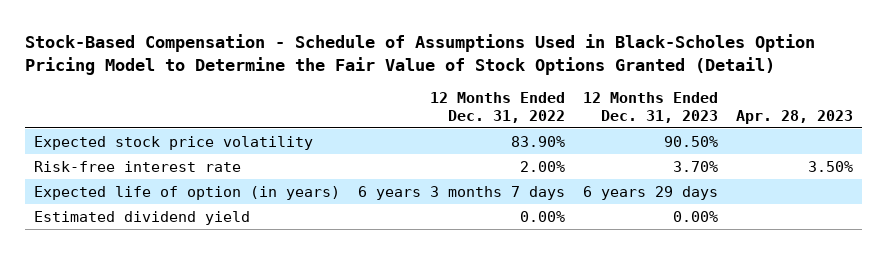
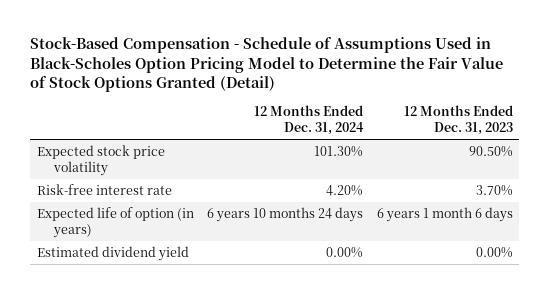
- | 12 Months Ended Dec. 31, 2022 | 12 Months Ended Dec. 31, 2023 | Apr. 28, 2023
+ | 12 Months Ended Dec. 31, 2024 | 12 Months Ended Dec. 31, 2023
- Expected life of option (in years) | 6 years 3 months 7 days | 6 years 29 days |
+ Expected life of option (in years) | 6 years 10 months 24 days | 6 years 1 month 6 days

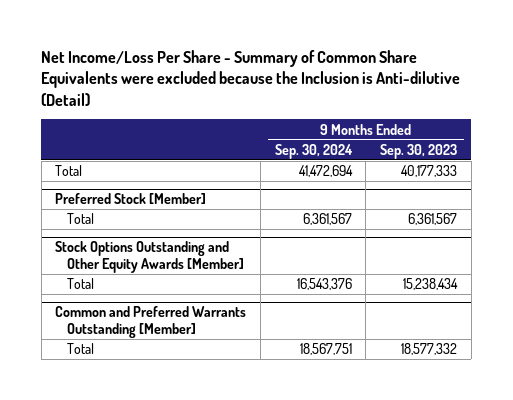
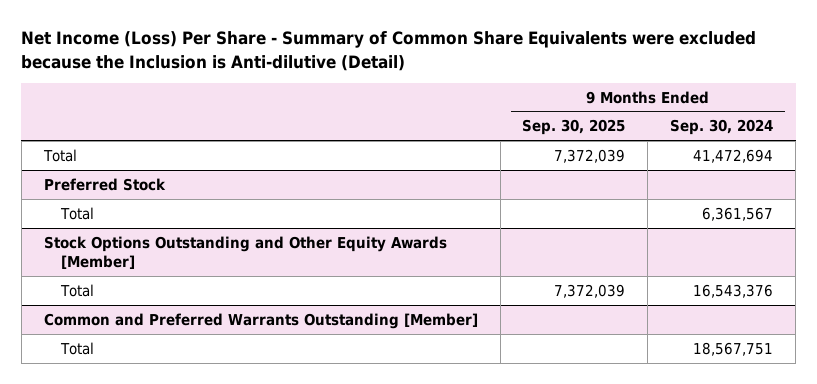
- Net Income/Loss Per Share - Summary of Common Share Equivalents were excluded because the Inclusion is Anti-dilutive (Detail)
+ Net Income (Loss) Per Share - Summary of Common Share Equivalents were excluded because the Inclusion is Anti-dilutive (Detail)
- | 9 Months Ended Sep. 30, 2024 | 9 Months Ended Sep. 30, 2023
+ | 9 Months Ended Sep. 30, 2025 | 9 Months Ended Sep. 30, 2024
- Preferred Stock [Member]
+ Preferred Stock

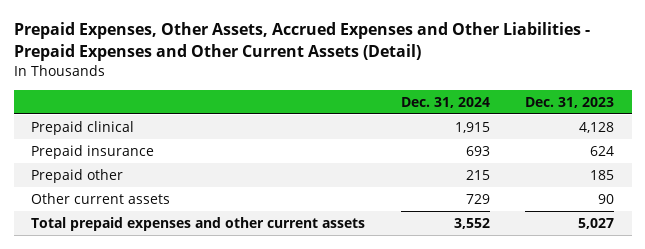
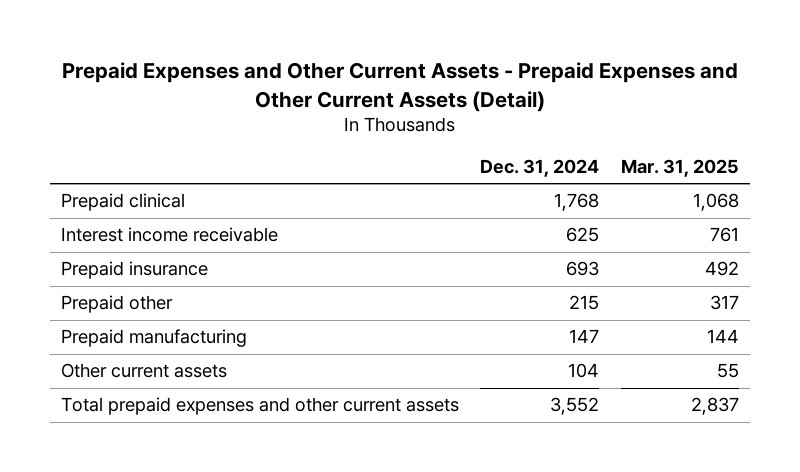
- Prepaid Expenses, Other Assets, Accrued Expenses and Other Liabilities - Prepaid Expenses and Other Current Assets (Detail)
+ Prepaid Expenses and Other Current Assets - Prepaid Expenses and Other Current Assets (Detail)
- | Dec. 31, 2024 | Dec. 31, 2023
+ | Dec. 31, 2024 | Mar. 31, 2025
- Prepaid clinical | 1,915 | 4,128
+ Prepaid clinical | 1,768 | 1,068
+ Interest income receivable | 625 | 761
- Other current assets | 729 | 90
+ Prepaid manufacturing | 147 | 144
+ Other current assets | 104 | 55

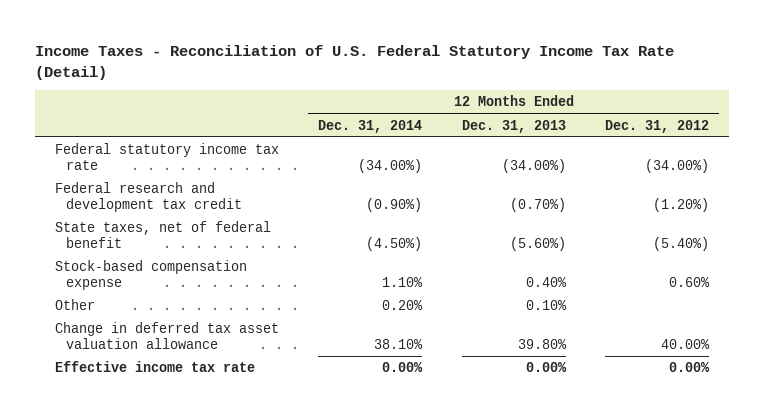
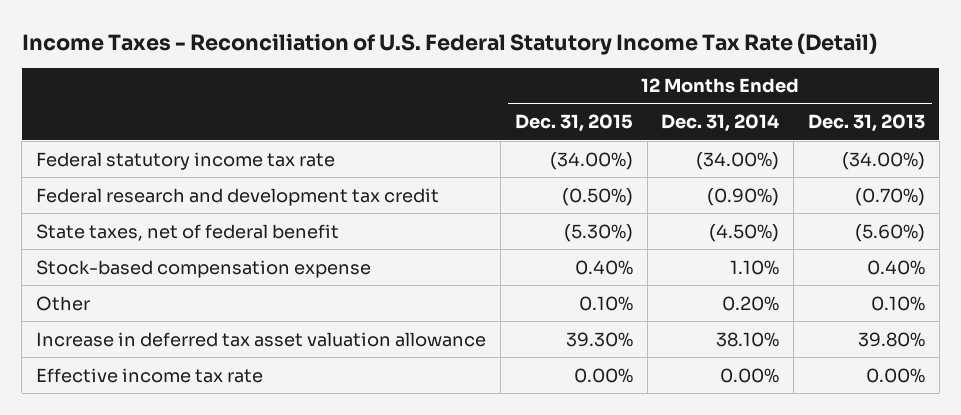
- | 12 Months Ended Dec. 31, 2014 | 12 Months Ended Dec. 31, 2013 | 12 Months Ended Dec. 31, 2012
+ | 12 Months Ended Dec. 31, 2015 | 12 Months Ended Dec. 31, 2014 | 12 Months Ended Dec. 31, 2013
- Change in deferred tax asset valuation allowance | 38.10% | 39.80% | 40.00%
+ Increase in deferred tax asset valuation allowance | 39.30% | 38.10% | 39.80%

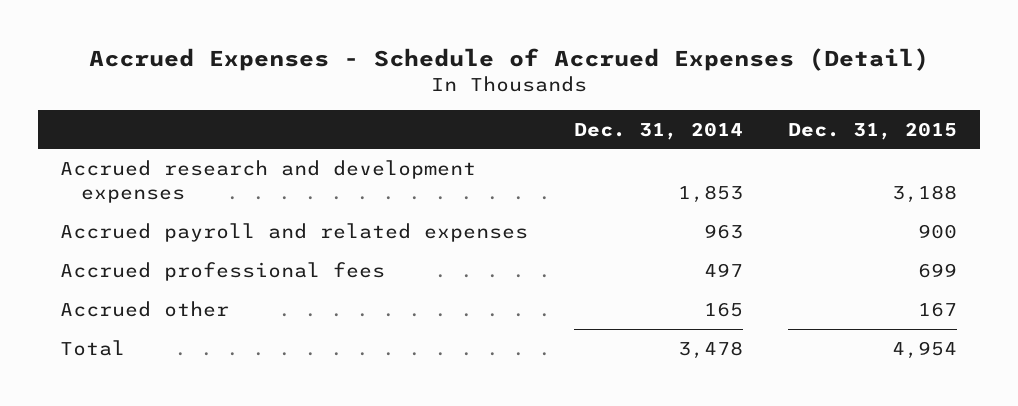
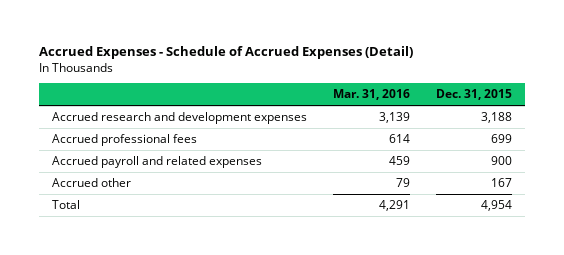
- | Dec. 31, 2014 | Dec. 31, 2015
+ | Mar. 31, 2016 | Dec. 31, 2015
moved down: Accrued payroll and related expenses | 459 | 900

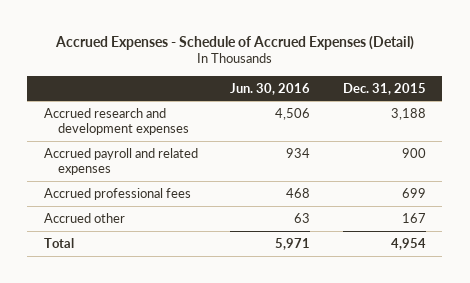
- | Mar. 31, 2016 | Dec. 31, 2015
+ | Jun. 30, 2016 | Dec. 31, 2015
moved down: Accrued professional fees | 468 | 699

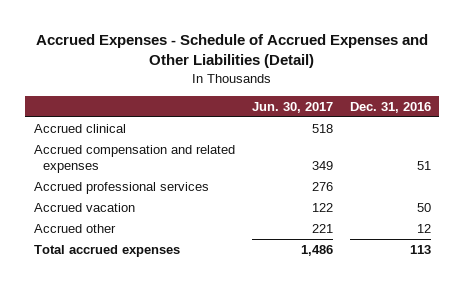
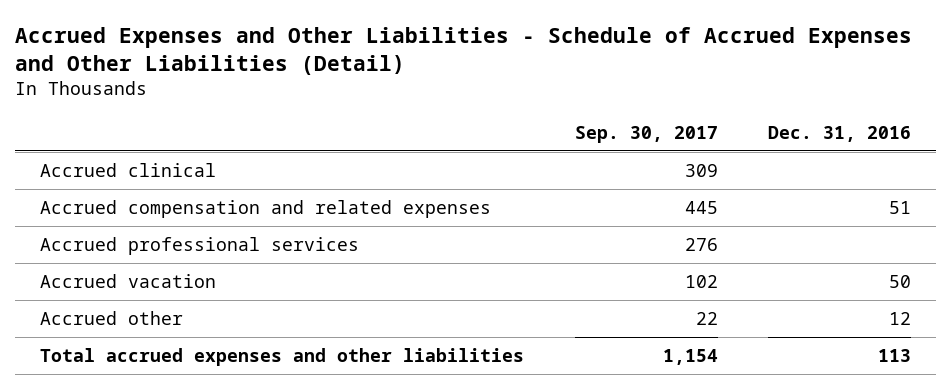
- Accrued Expenses - Schedule of Accrued Expenses and Other Liabilities (Detail)
+ Accrued Expenses and Other Liabilities - Schedule of Accrued Expenses and Other Liabilities (Detail)
- | Jun. 30, 2017 | Dec. 31, 2016
+ | Sep. 30, 2017 | Dec. 31, 2016
- Total accrued expenses | 1,486 | 113
+ Total accrued expenses and other liabilities | 1,154 | 113

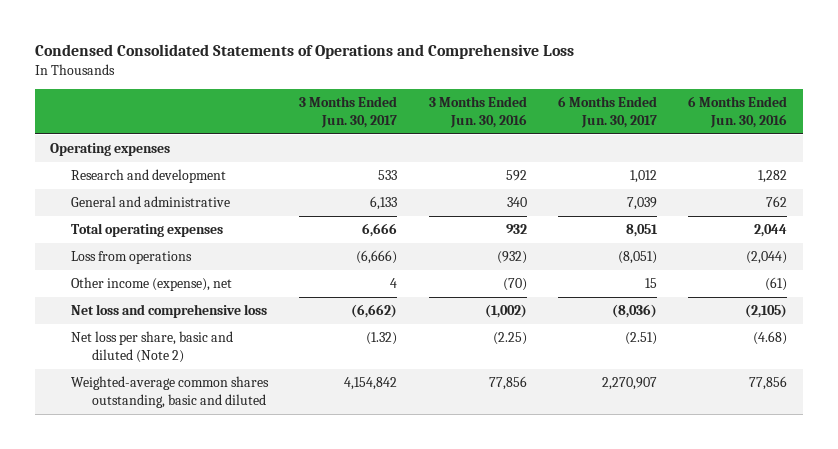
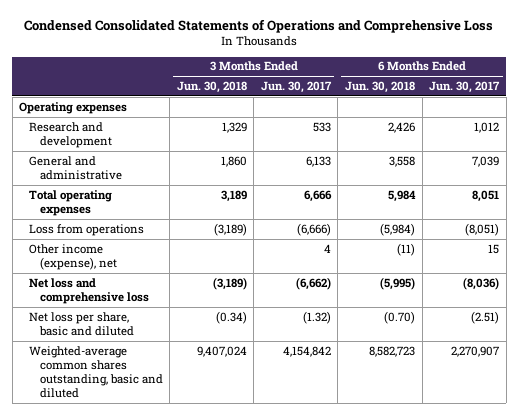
- | 3 Months Ended Jun. 30, 2017 | 3 Months Ended Jun. 30, 2016 | 6 Months Ended Jun. 30, 2017 | 6 Months Ended Jun. 30, 2016
+ | 3 Months Ended Jun. 30, 2018 | 3 Months Ended Jun. 30, 2017 | 6 Months Ended Jun. 30, 2018 | 6 Months Ended Jun. 30, 2017
- Net loss per share, basic and diluted (Note 2) | (1.32) | (2.25) | (2.51) | (4.68)
+ Net loss per share, basic and diluted | (0.34) | (1.32) | (0.70) | (2.51)

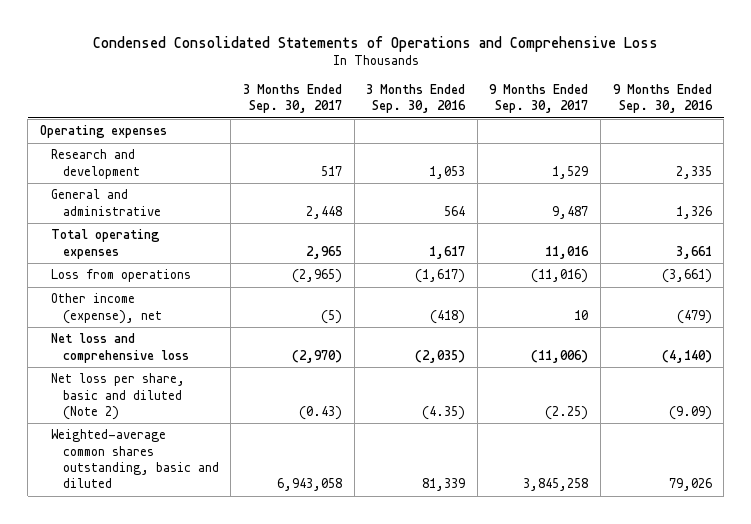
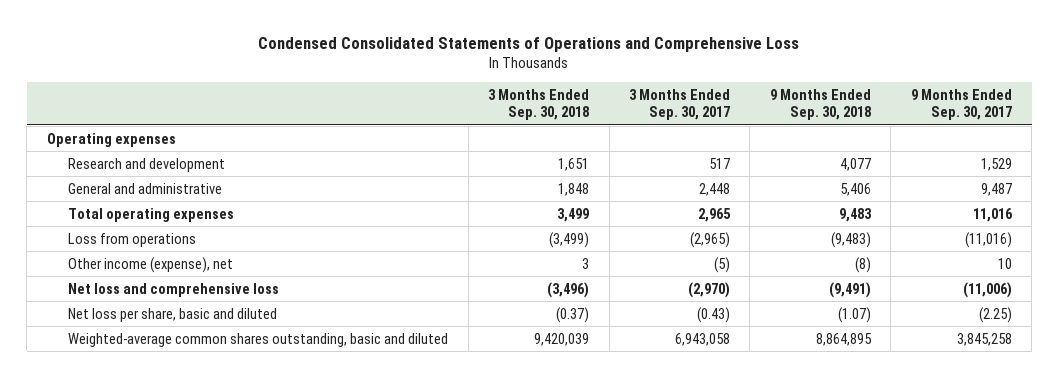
- | 3 Months Ended Sep. 30, 2017 | 3 Months Ended Sep. 30, 2016 | 9 Months Ended Sep. 30, 2017 | 9 Months Ended Sep. 30, 2016
+ | 3 Months Ended Sep. 30, 2018 | 3 Months Ended Sep. 30, 2017 | 9 Months Ended Sep. 30, 2018 | 9 Months Ended Sep. 30, 2017
- Net loss per share, basic and diluted (Note 2) | (0.43) | (4.35) | (2.25) | (9.09)
+ Net loss per share, basic and diluted | (0.37) | (0.43) | (1.07) | (2.25)

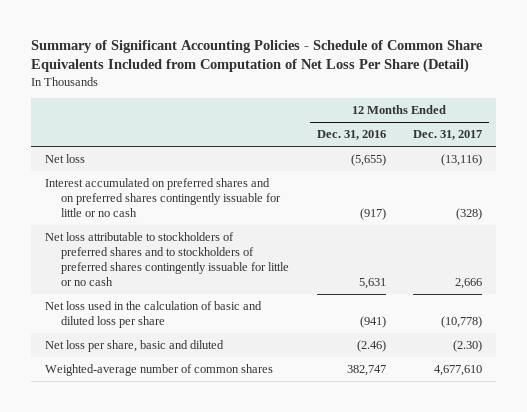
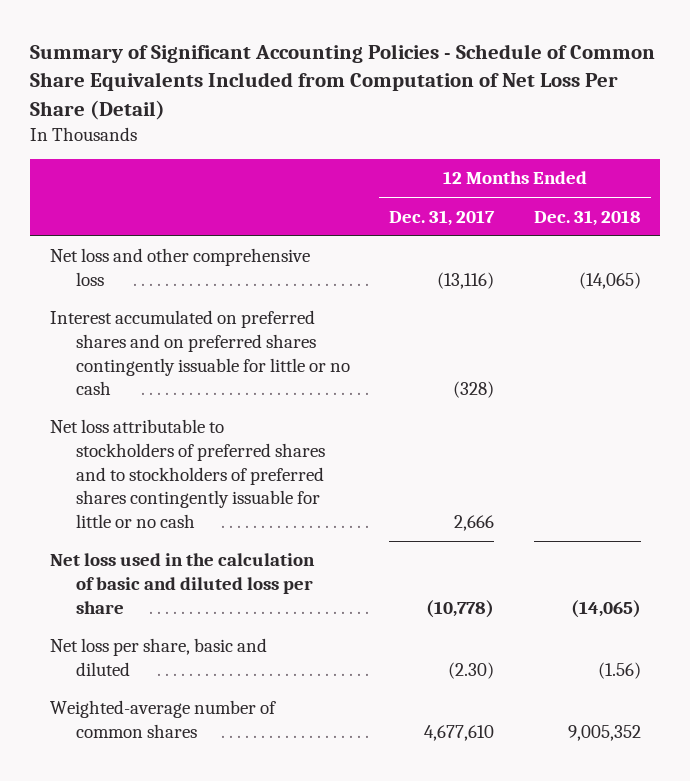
- | 12 Months Ended Dec. 31, 2016 | 12 Months Ended Dec. 31, 2017
+ | 12 Months Ended Dec. 31, 2017 | 12 Months Ended Dec. 31, 2018
- Net loss | (5,655) | (13,116)
+ Net loss and other comprehensive loss | (13,116) | (14,065)

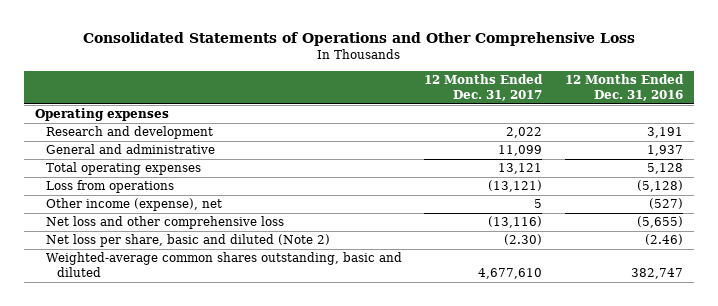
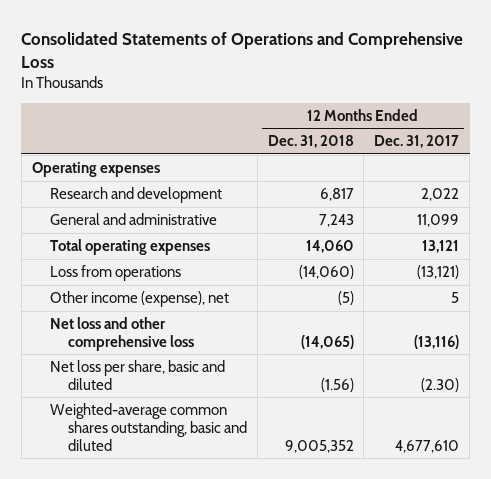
- Consolidated Statements of Operations and Other Comprehensive Loss
+ Consolidated Statements of Operations and Comprehensive Loss
- | 12 Months Ended Dec. 31, 2017 | 12 Months Ended Dec. 31, 2016
+ | 12 Months Ended Dec. 31, 2018 | 12 Months Ended Dec. 31, 2017
- Net loss per share, basic and diluted (Note 2) | (2.30) | (2.46)
+ Net loss per share, basic and diluted | (1.56) | (2.30)

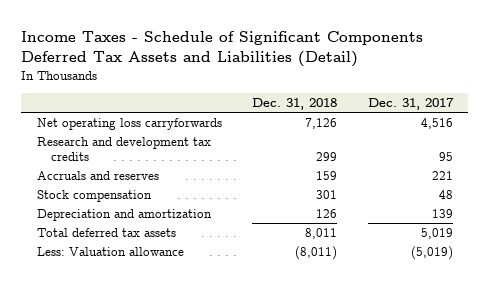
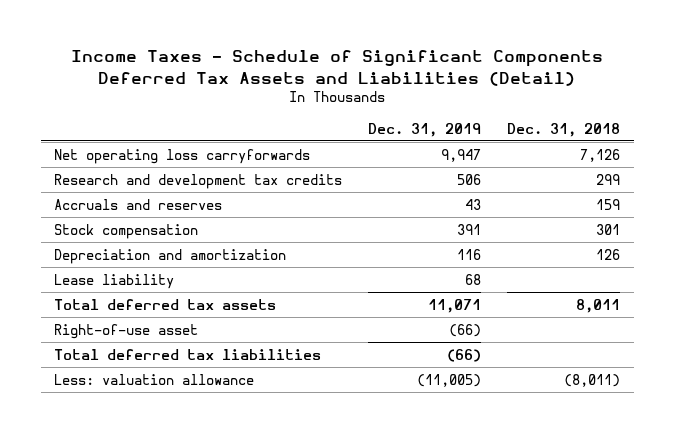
- | Dec. 31, 2018 | Dec. 31, 2017
+ | Dec. 31, 2019 | Dec. 31, 2018
+ Lease liability | 68 |
- Less: Valuation allowance | (8,011) | (5,019)
+ Right-of-use asset | (66) |
+ Total deferred tax liabilities | (66) |
+ Less: valuation allowance | (11,005) | (8,011)

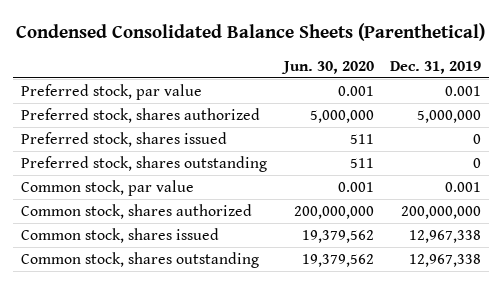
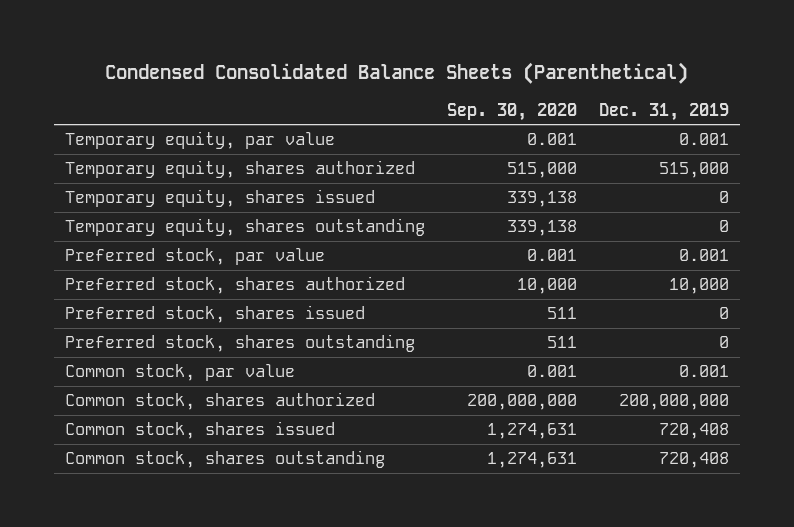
- | Jun. 30, 2020 | Dec. 31, 2019
+ | Sep. 30, 2020 | Dec. 31, 2019
+ Temporary equity, par value | 0.001 | 0.001
+ Temporary equity, shares authorized | 515,000 | 515,000
+ Temporary equity, shares issued | 339,138 | 0
+ Temporary equity, shares outstanding | 339,138 | 0
- Preferred stock, shares authorized | 5,000,000 | 5,000,000
+ Preferred stock, shares authorized | 10,000 | 10,000
- Common stock, shares issued | 19,379,562 | 12,967,338
- Common stock, shares outstanding | 19,379,562 | 12,967,338
+ Common stock, shares issued | 1,274,631 | 720,408
+ Common stock, shares outstanding | 1,274,631 | 720,408

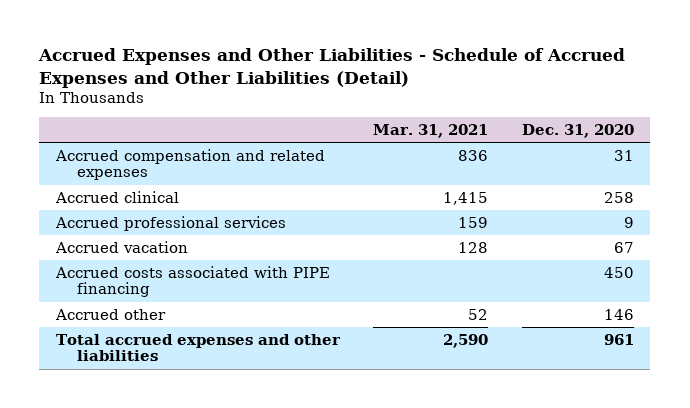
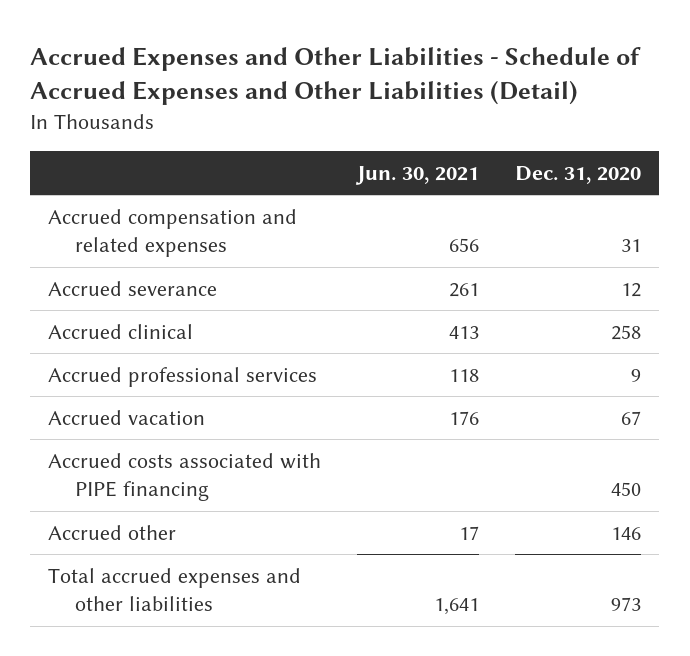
- | Mar. 31, 2021 | Dec. 31, 2020
+ | Jun. 30, 2021 | Dec. 31, 2020
+ Accrued severance | 261 | 12
- Total accrued expenses and other liabilities | 2,590 | 961
+ Total accrued expenses and other liabilities | 1,641 | 973

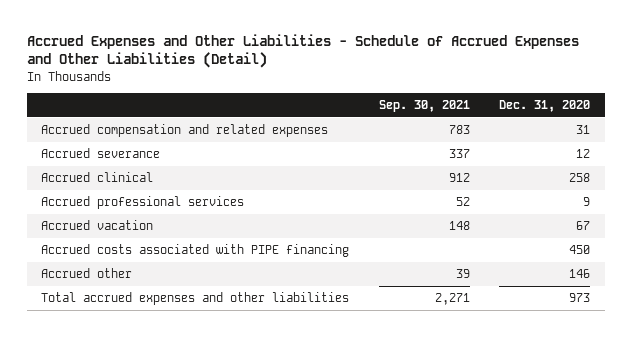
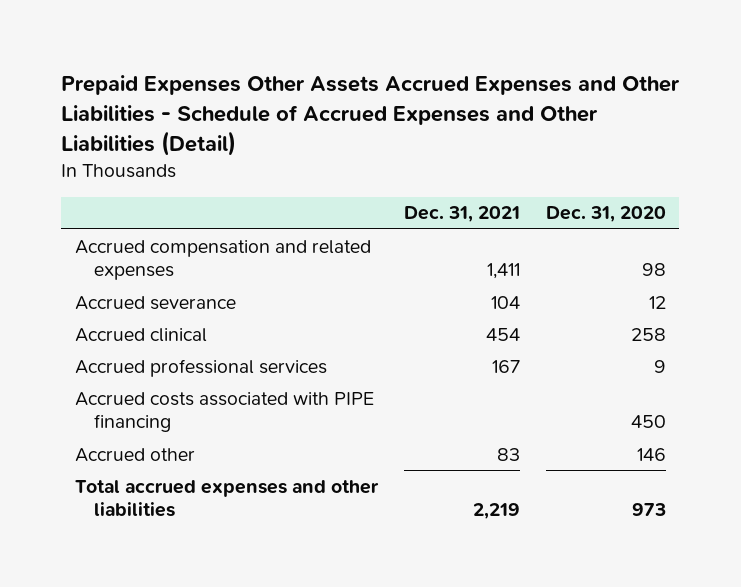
- Accrued Expenses and Other Liabilities - Schedule of Accrued Expenses and Other Liabilities (Detail)
+ Prepaid Expenses Other Assets Accrued Expenses and Other Liabilities - Schedule of Accrued Expenses and Other Liabilities (Detail)
- | Sep. 30, 2021 | Dec. 31, 2020
+ | Dec. 31, 2021 | Dec. 31, 2020
- Accrued compensation and related expenses | 783 | 31
+ Accrued compensation and related expenses | 1,411 | 98
- Accrued vacation | 148 | 67

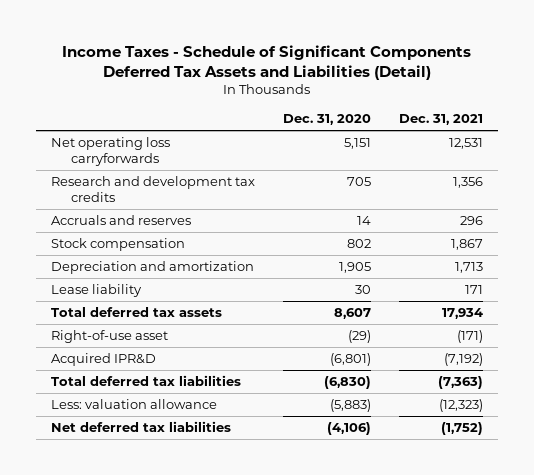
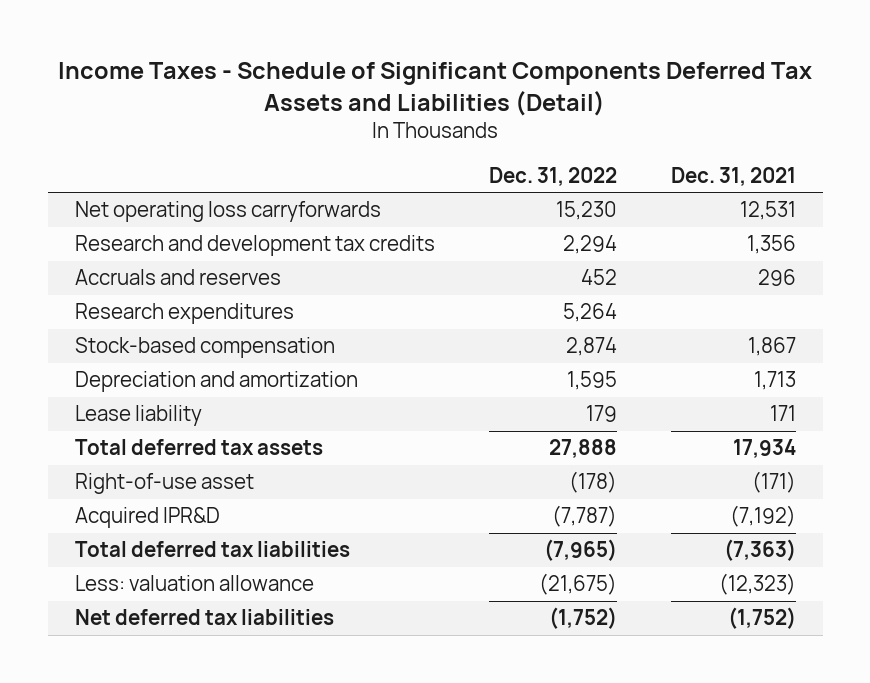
- | Dec. 31, 2020 | Dec. 31, 2021
+ | Dec. 31, 2022 | Dec. 31, 2021
- Stock compensation | 802 | 1,867
+ Research expenditures | 5,264 |
+ Stock-based compensation | 2,874 | 1,867

